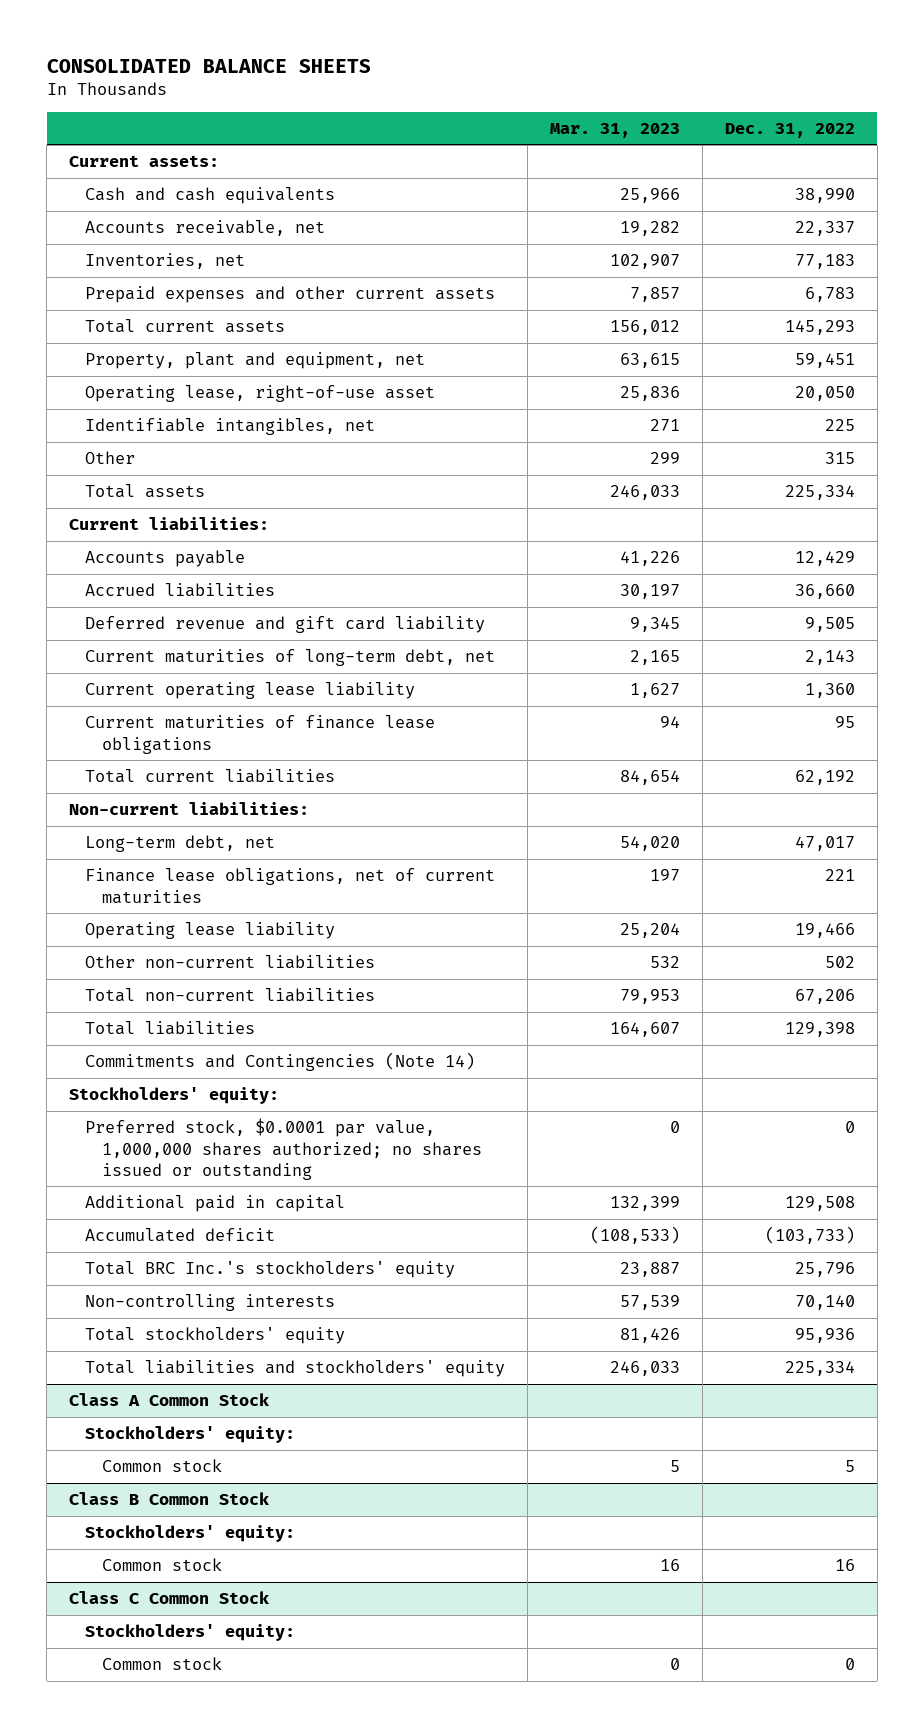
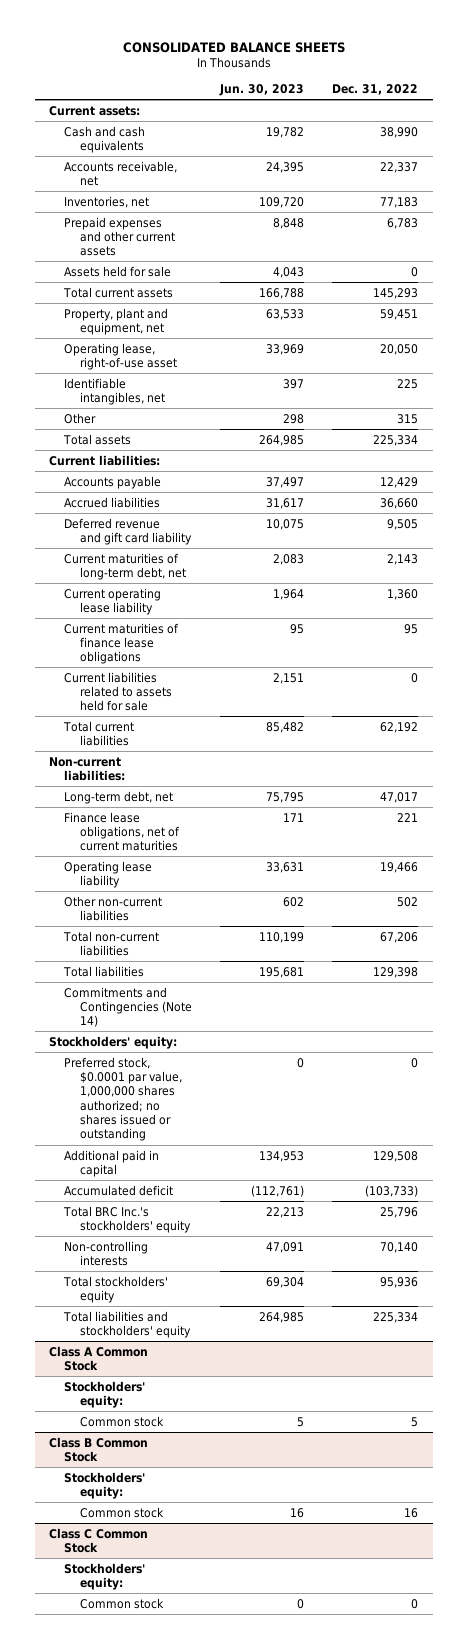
- | Mar. 31, 2023 | Dec. 31, 2022
+ | Jun. 30, 2023 | Dec. 31, 2022
+ Assets held for sale | 4,043 | 0
+ Current liabilities related to assets held for sale | 2,151 | 0

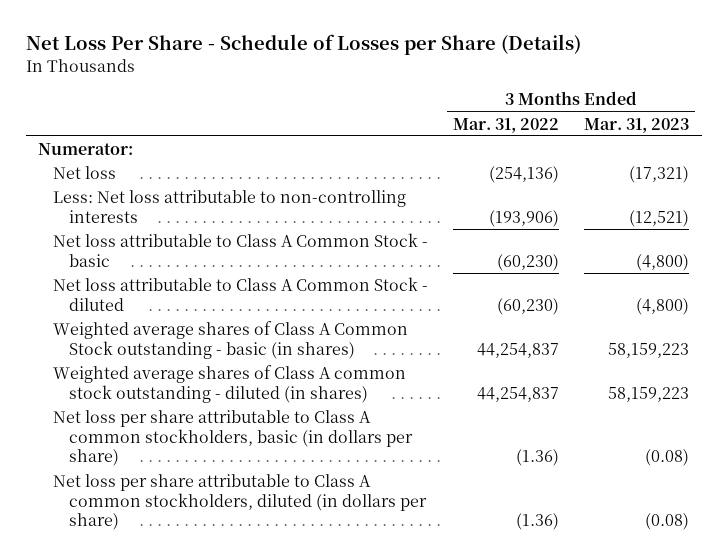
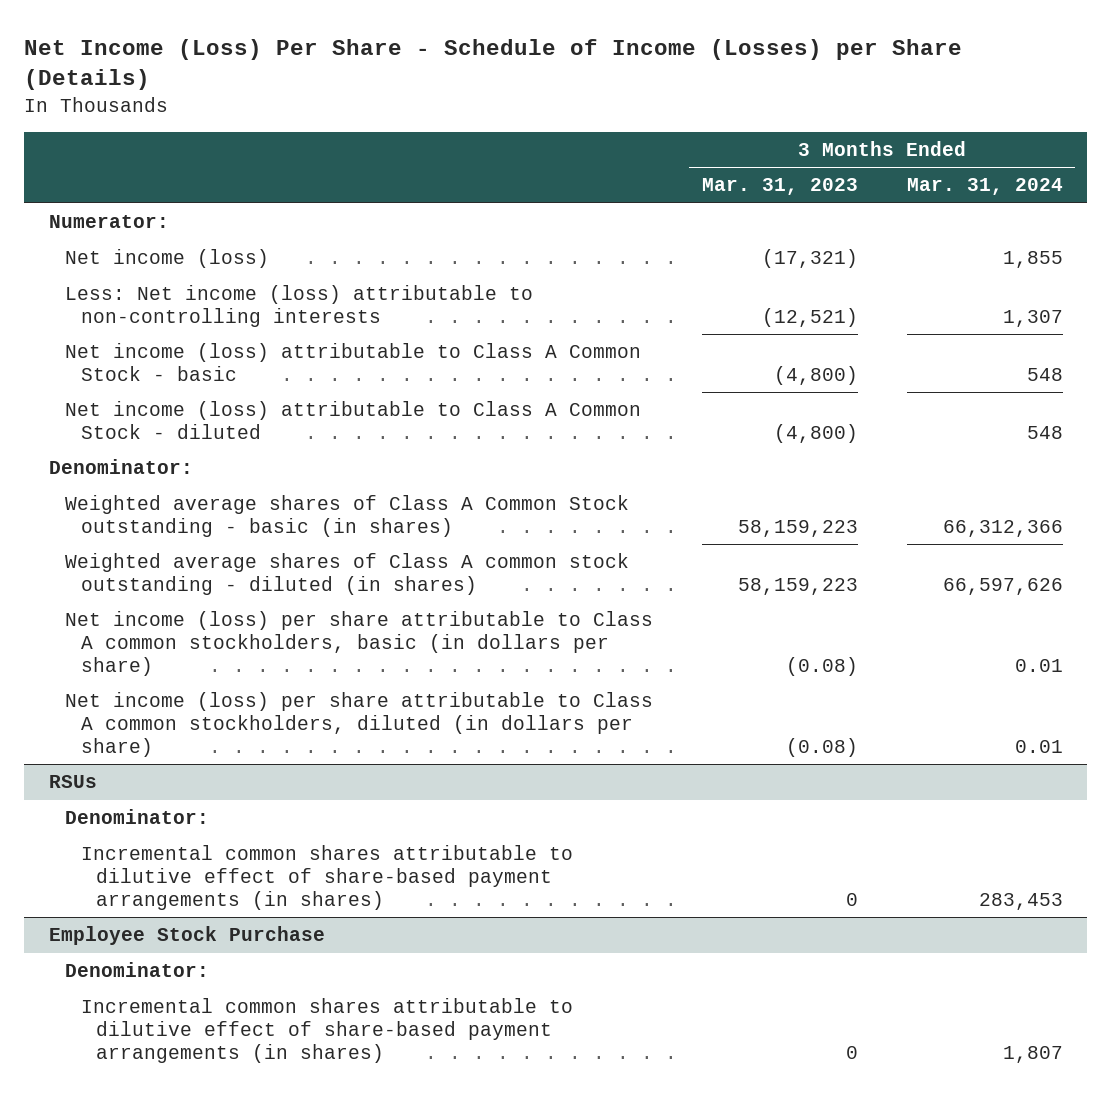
- Net Loss Per Share - Schedule of Losses per Share (Details)
+ Net Income (Loss) Per Share - Schedule of Income (Losses) per Share (Details)
- | 3 Months Ended Mar. 31, 2022 | 3 Months Ended Mar. 31, 2023
+ | 3 Months Ended Mar. 31, 2023 | 3 Months Ended Mar. 31, 2024
- Net loss | (254,136) | (17,321)
- Less: Net loss attributable to non-controlling interests | (193,906) | (12,521)
- Net loss attributable to Class A Common Stock - basic | (60,230) | (4,800)
- Net loss attributable to Class A Common Stock - diluted | (60,230) | (4,800)
+ Net income (loss) | (17,321) | 1,855
+ Less: Net income (loss) attributable to non-controlling interests | (12,521) | 1,307
+ Net income (loss) attributable to Class A Common Stock - basic | (4,800) | 548
+ Net income (loss) attributable to Class A Common Stock - diluted | (4,800) | 548
+ Denominator:
- Net loss per share attributable to Class A common stockholders, basic (in dollars per share) | (1.36) | (0.08)
- Net loss per share attributable to Class A common stockholders, diluted (in dollars per share) | (1.36) | (0.08)
+ Net income (loss) per share attributable to Class A common stockholders, basic (in dollars per share) | (0.08) | 0.01
+ Net income (loss) per share attributable to Class A common stockholders, diluted (in dollars per share) | (0.08) | 0.01
+ RSUs
+ Denominator:
+ Incremental common shares attributable to dilutive effect of share-based payment arrangements (in shares) | 0 | 283,453
+ Employee Stock Purchase
+ Denominator:
+ Incremental common shares attributable to dilutive effect of share-based payment arrangements (in shares) | 0 | 1,807

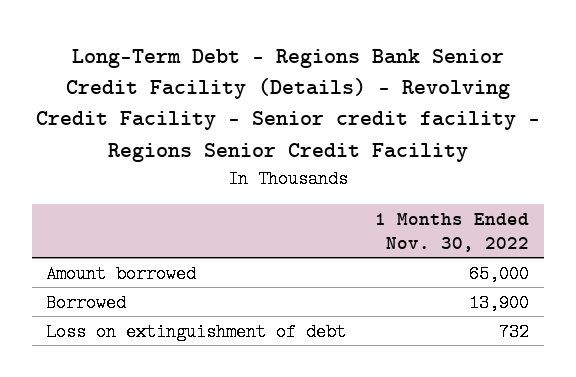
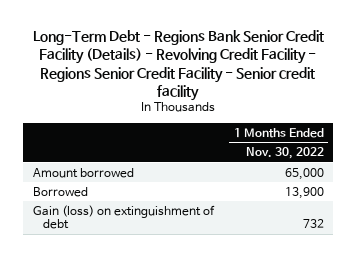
- Long-Term Debt - Regions Bank Senior Credit Facility (Details) - Revolving Credit Facility - Senior credit facility - Regions Senior Credit Facility
+ Long-Term Debt - Regions Bank Senior Credit Facility (Details) - Revolving Credit Facility - Regions Senior Credit Facility - Senior credit facility
- Loss on extinguishment of debt | 732
+ Gain (loss) on extinguishment of debt | 732

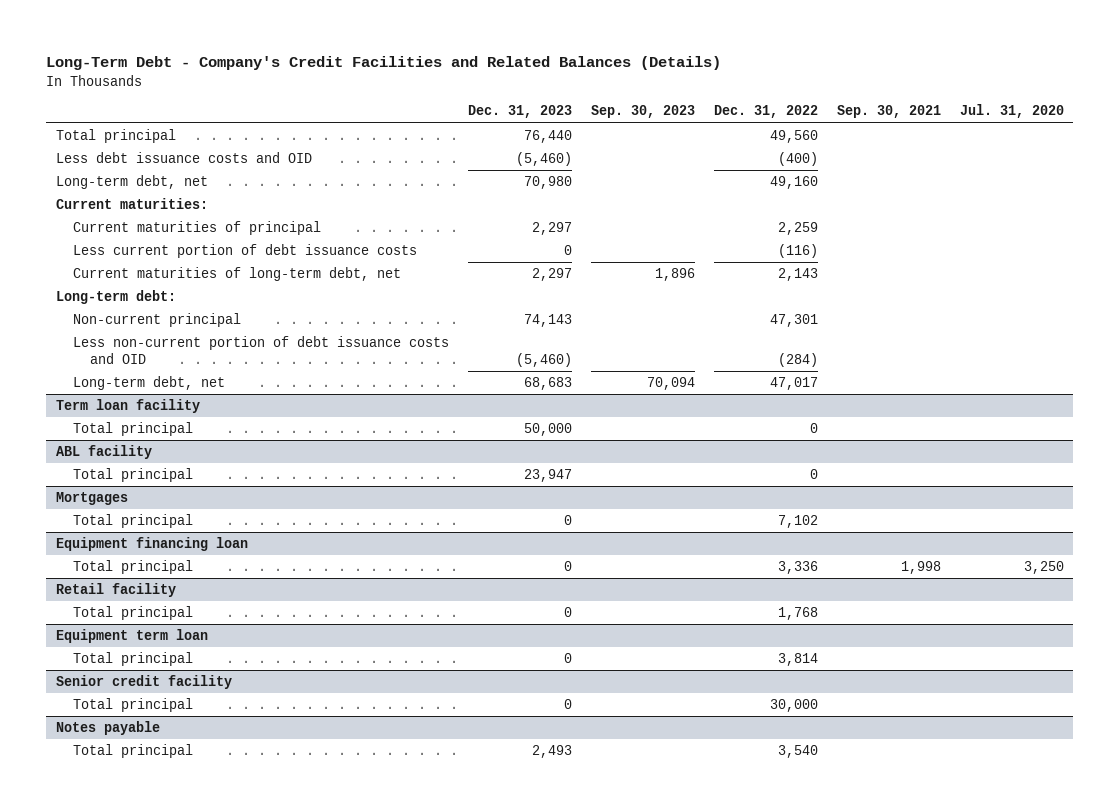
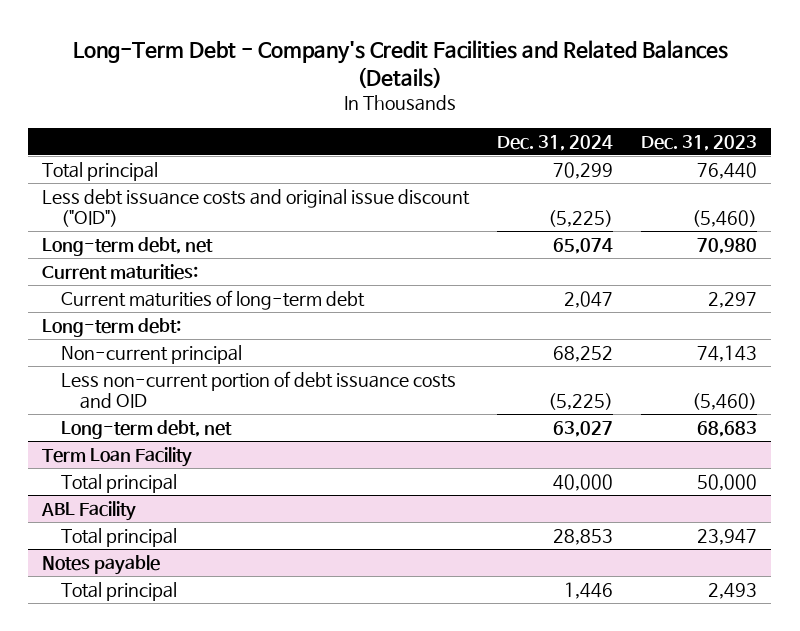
- | Dec. 31, 2023 | Sep. 30, 2023 | Dec. 31, 2022 | Sep. 30, 2021 | Jul. 31, 2020
+ | Dec. 31, 2024 | Dec. 31, 2023
- Less debt issuance costs and OID | (5,460) | | (400) | |
+ Less debt issuance costs and original issue discount ("OID") | (5,225) | (5,460)
- Current maturities of principal | 2,297 | | 2,259 | |
- Less current portion of debt issuance costs | 0 | | (116) | |
- Current maturities of long-term debt, net | 2,297 | 1,896 | 2,143 | |
+ Current maturities of long-term debt | 2,047 | 2,297
- Term loan facility
+ Term Loan Facility
- ABL facility
+ ABL Facility
- Mortgages
- Total principal | 0 | | 7,102 | |
- Equipment financing loan
- Total principal | 0 | | 3,336 | 1,998 | 3,250
- Retail facility
- Total principal | 0 | | 1,768 | |
- Equipment term loan
- Total principal | 0 | | 3,814 | |
- Senior credit facility
- Total principal | 0 | | 30,000 | |

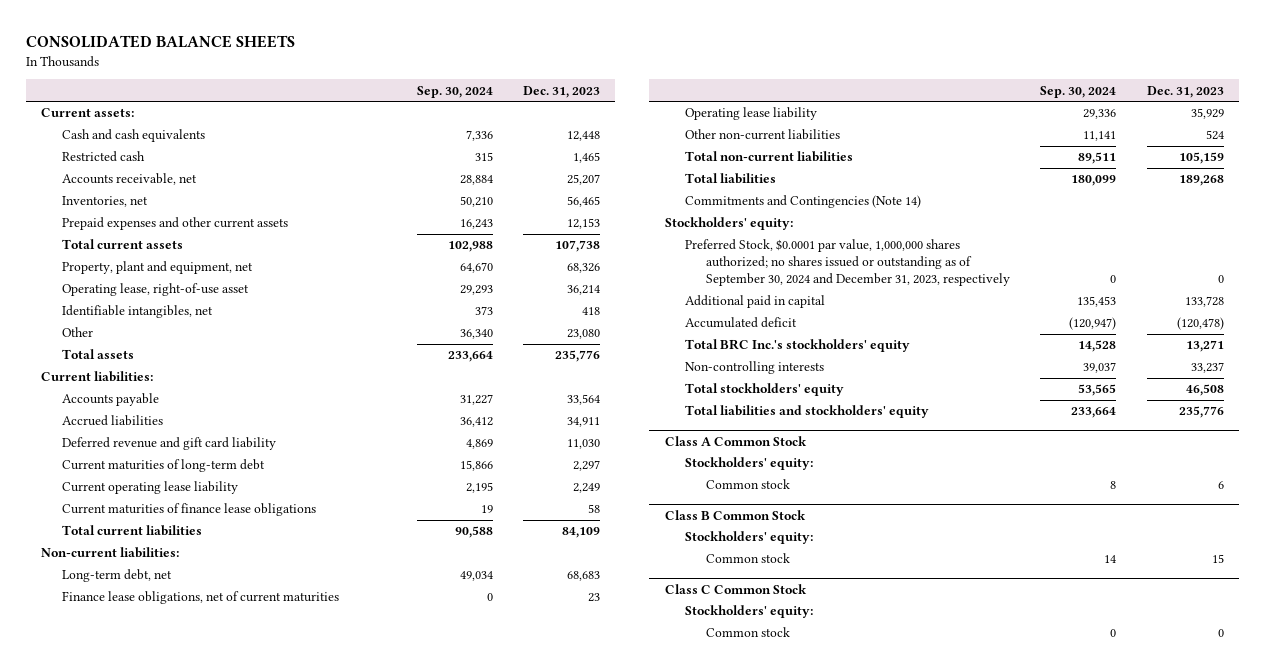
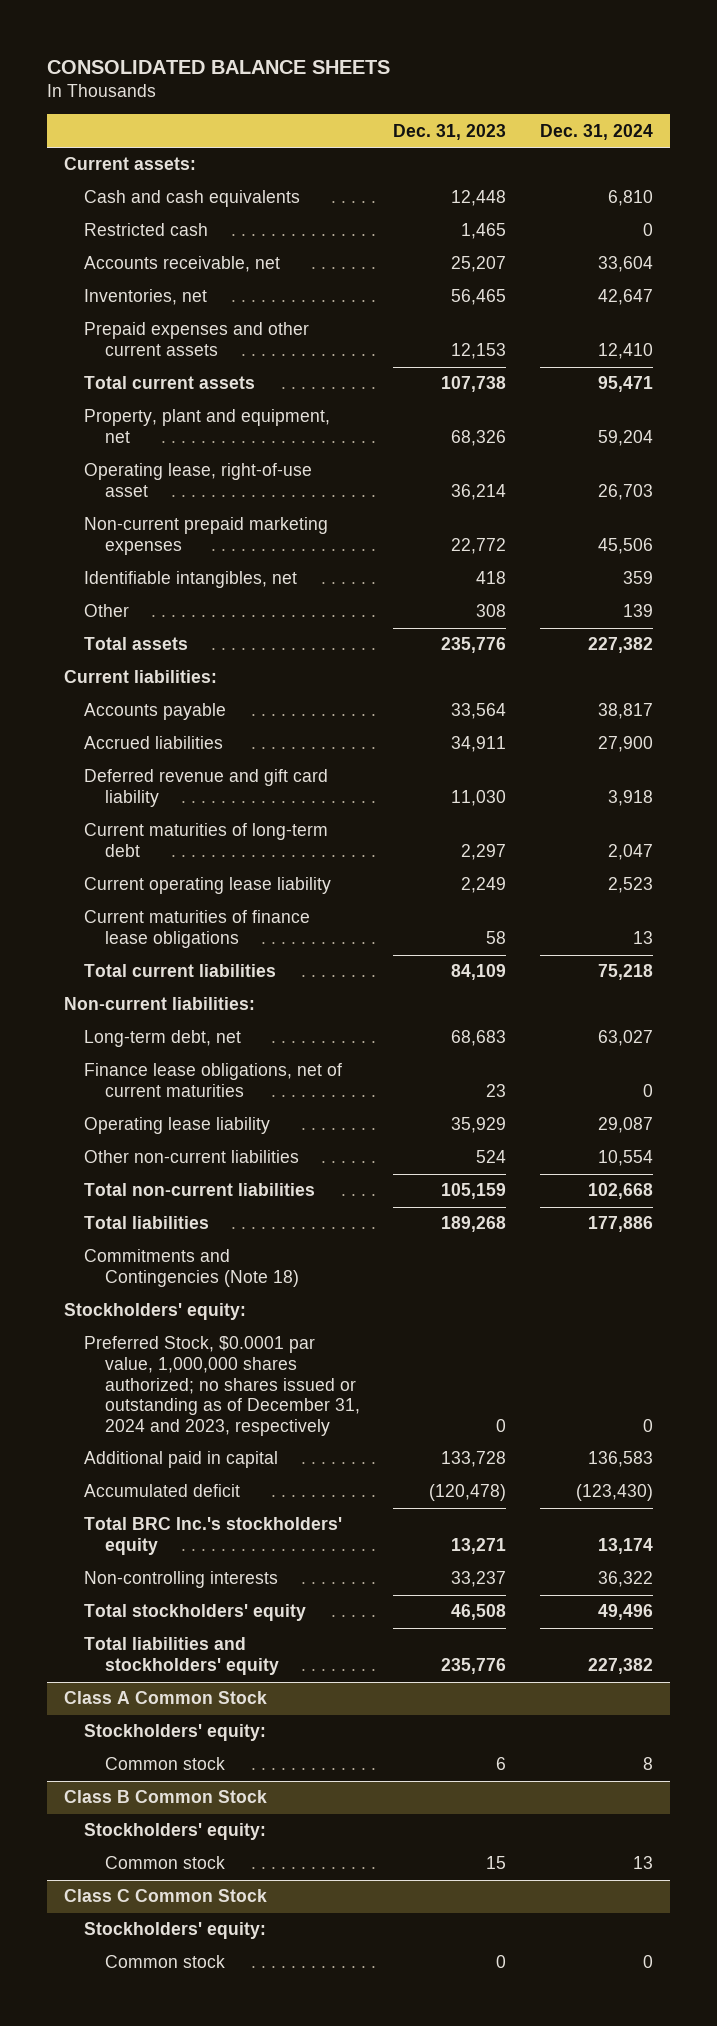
- | Sep. 30, 2024 | Dec. 31, 2023
+ | Dec. 31, 2023 | Dec. 31, 2024
+ Non-current prepaid marketing expenses | 22,772 | 45,506
- Other | 36,340 | 23,080
+ Other | 308 | 139
- Commitments and Contingencies (Note 14)
+ Commitments and Contingencies (Note 18)
- Preferred Stock, $0.0001 par value, 1,000,000 shares authorized; no shares issued or outstanding as of September 30, 2024 and December 31, 2023, respectively | 0 | 0
+ Preferred Stock, $0.0001 par value, 1,000,000 shares authorized; no shares issued or outstanding as of December 31, 2024 and 2023, respectively | 0 | 0

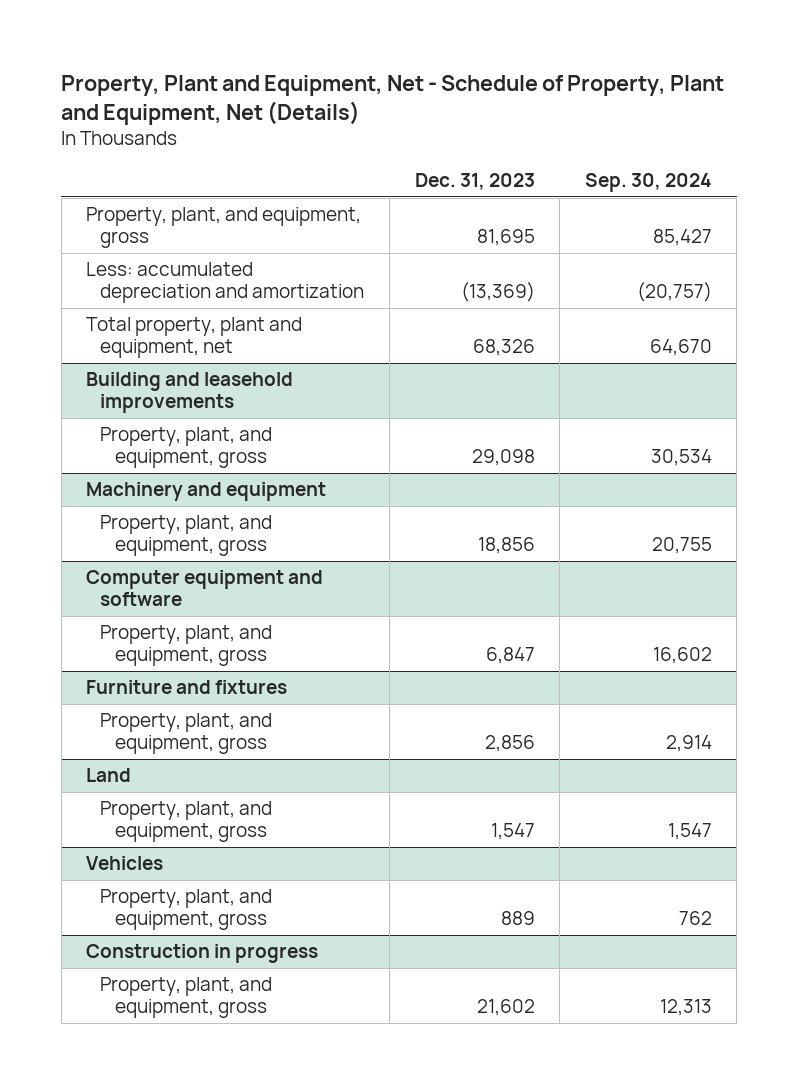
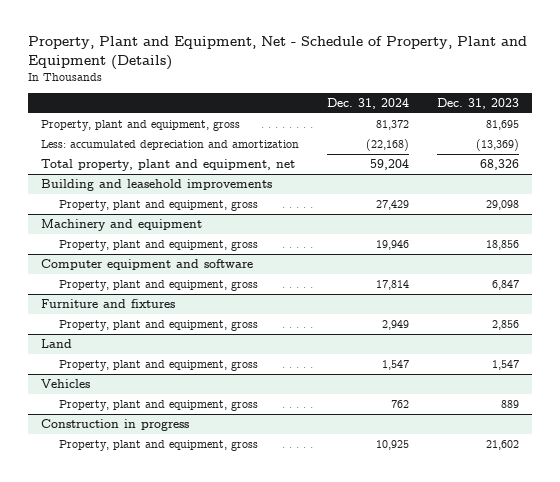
- Property, Plant and Equipment, Net - Schedule of Property, Plant and Equipment, Net (Details)
+ Property, Plant and Equipment, Net - Schedule of Property, Plant and Equipment (Details)
- | Dec. 31, 2023 | Sep. 30, 2024
+ | Dec. 31, 2024 | Dec. 31, 2023
- Property, plant, and equipment, gross | 81,695 | 85,427
+ Property, plant and equipment, gross | 81,372 | 81,695
@ Building and leasehold improvements
- Property, plant, and equipment, gross | 29,098 | 30,534
+ Property, plant and equipment, gross | 27,429 | 29,098
@ Machinery and equipment
- Property, plant, and equipment, gross | 18,856 | 20,755
+ Property, plant and equipment, gross | 19,946 | 18,856
@ Computer equipment and software
- Property, plant, and equipment, gross | 6,847 | 16,602
+ Property, plant and equipment, gross | 17,814 | 6,847
@ Furniture and fixtures
- Property, plant, and equipment, gross | 2,856 | 2,914
+ Property, plant and equipment, gross | 2,949 | 2,856
@ Land
- Property, plant, and equipment, gross | 1,547 | 1,547
+ Property, plant and equipment, gross | 1,547 | 1,547
@ Vehicles
- Property, plant, and equipment, gross | 889 | 762
+ Property, plant and equipment, gross | 762 | 889
@ Construction in progress
- Property, plant, and equipment, gross | 21,602 | 12,313
+ Property, plant and equipment, gross | 10,925 | 21,602

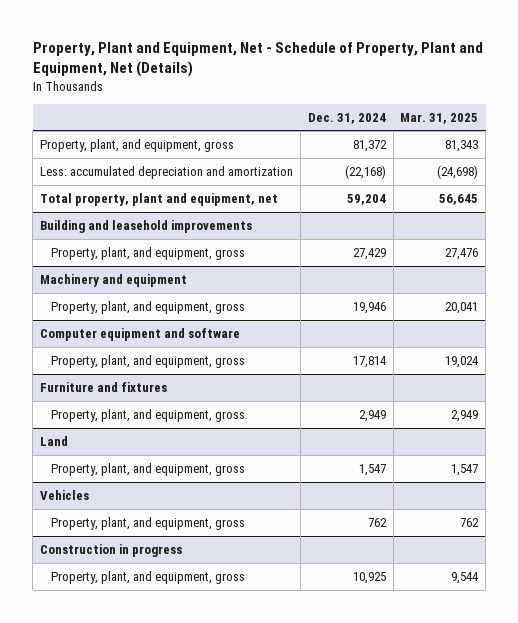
- Property, Plant and Equipment, Net - Schedule of Property, Plant and Equipment (Details)
+ Property, Plant and Equipment, Net - Schedule of Property, Plant and Equipment, Net (Details)
- | Dec. 31, 2024 | Dec. 31, 2023
+ | Dec. 31, 2024 | Mar. 31, 2025
- Property, plant and equipment, gross | 81,372 | 81,695
+ Property, plant, and equipment, gross | 81,372 | 81,343
@ Building and leasehold improvements
- Property, plant and equipment, gross | 27,429 | 29,098
+ Property, plant, and equipment, gross | 27,429 | 27,476
@ Machinery and equipment
- Property, plant and equipment, gross | 19,946 | 18,856
+ Property, plant, and equipment, gross | 19,946 | 20,041
@ Computer equipment and software
- Property, plant and equipment, gross | 17,814 | 6,847
+ Property, plant, and equipment, gross | 17,814 | 19,024
@ Furniture and fixtures
- Property, plant and equipment, gross | 2,949 | 2,856
+ Property, plant, and equipment, gross | 2,949 | 2,949
@ Land
- Property, plant and equipment, gross | 1,547 | 1,547
+ Property, plant, and equipment, gross | 1,547 | 1,547
@ Vehicles
- Property, plant and equipment, gross | 762 | 889
+ Property, plant, and equipment, gross | 762 | 762
@ Construction in progress
- Property, plant and equipment, gross | 10,925 | 21,602
+ Property, plant, and equipment, gross | 10,925 | 9,544

